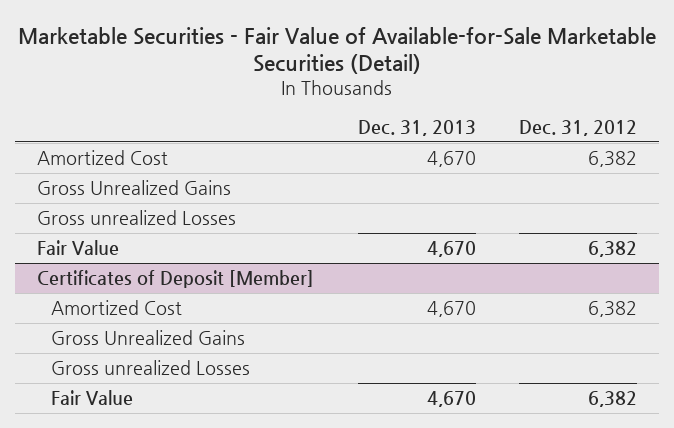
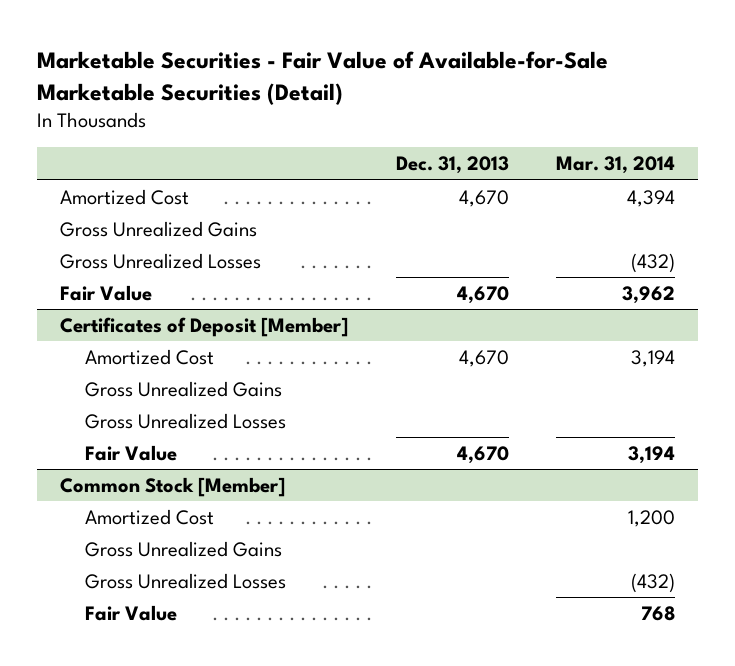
- | Dec. 31, 2013 | Dec. 31, 2012
+ | Dec. 31, 2013 | Mar. 31, 2014
- Gross unrealized Losses
+ Gross Unrealized Losses | | (432)
@ Certificates of Deposit [Member]
- Gross unrealized Losses
+ Gross Unrealized Losses
+ Common Stock [Member]
+ Amortized Cost | | 1,200
+ Gross Unrealized Gains
+ Gross Unrealized Losses | | (432)
+ Fair Value | | 768

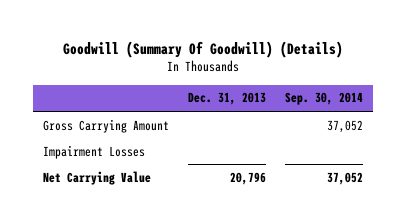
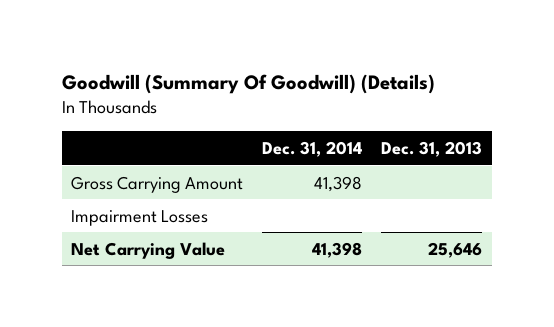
- | Dec. 31, 2013 | Sep. 30, 2014
+ | Dec. 31, 2014 | Dec. 31, 2013
- Net Carrying Value | 20,796 | 37,052
+ Net Carrying Value | 41,398 | 25,646

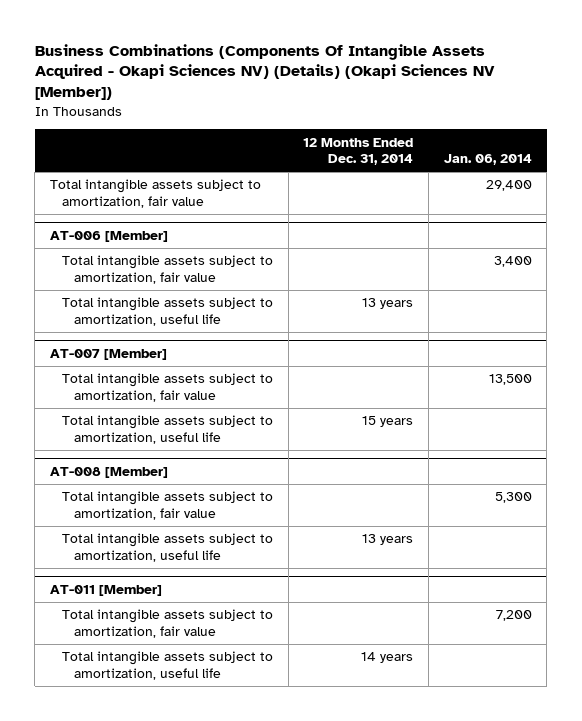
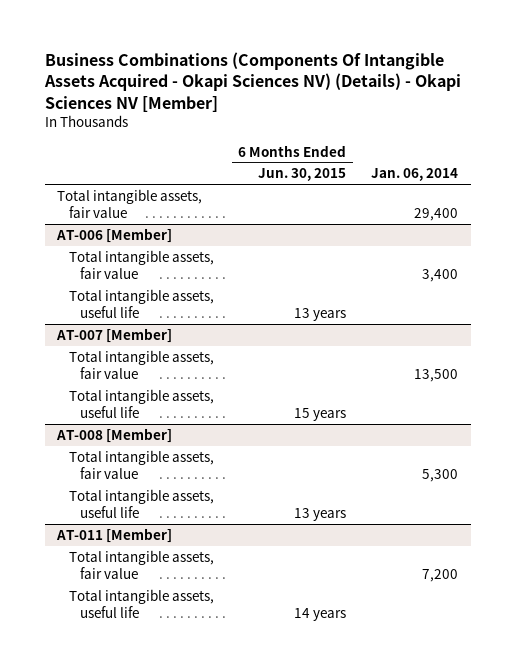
- Business Combinations (Components Of Intangible Assets Acquired - Okapi Sciences NV) (Details) (Okapi Sciences NV [Member])
+ Business Combinations (Components Of Intangible Assets Acquired - Okapi Sciences NV) (Details) - Okapi Sciences NV [Member]
- | 12 Months Ended Dec. 31, 2014 | Jan. 06, 2014
+ | 6 Months Ended Jun. 30, 2015 | Jan. 06, 2014
- Total intangible assets subject to amortization, fair value | | 29,400
+ Total intangible assets, fair value | | 29,400
@ AT-006 [Member]
- Total intangible assets subject to amortization, fair value | | 3,400
- Total intangible assets subject to amortization, useful life | 13 years |
+ Total intangible assets, fair value | | 3,400
+ Total intangible assets, useful life | 13 years |
@ AT-007 [Member]
- Total intangible assets subject to amortization, fair value | | 13,500
- Total intangible assets subject to amortization, useful life | 15 years |
+ Total intangible assets, fair value | | 13,500
+ Total intangible assets, useful life | 15 years |
@ AT-008 [Member]
- Total intangible assets subject to amortization, fair value | | 5,300
- Total intangible assets subject to amortization, useful life | 13 years |
+ Total intangible assets, fair value | | 5,300
+ Total intangible assets, useful life | 13 years |
@ AT-011 [Member]
- Total intangible assets subject to amortization, fair value | | 7,200
- Total intangible assets subject to amortization, useful life | 14 years |
+ Total intangible assets, fair value | | 7,200
+ Total intangible assets, useful life | 14 years |

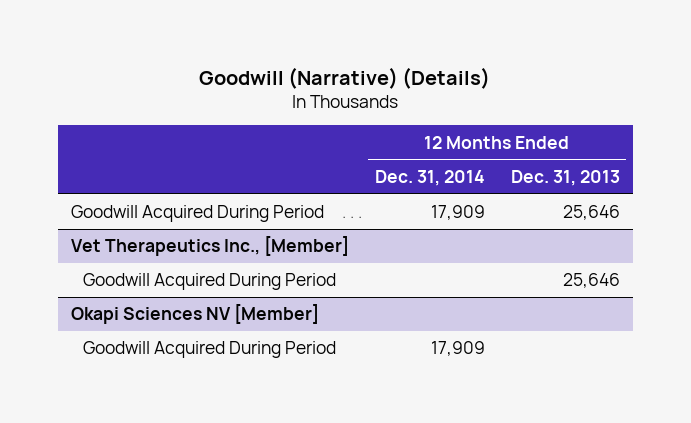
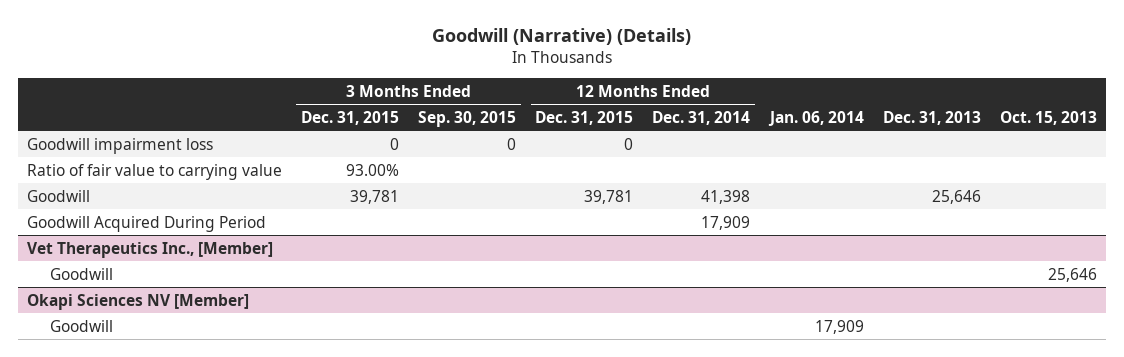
- | 12 Months Ended Dec. 31, 2014 | 12 Months Ended Dec. 31, 2013
+ | 3 Months Ended Dec. 31, 2015 | 3 Months Ended Sep. 30, 2015 | 12 Months Ended Dec. 31, 2015 | 12 Months Ended Dec. 31, 2014 | Jan. 06, 2014 | Dec. 31, 2013 | Oct. 15, 2013
+ Goodwill impairment loss | 0 | 0 | 0 | | | |
+ Ratio of fair value to carrying value | 93.00% | | | | | |
+ Goodwill | 39,781 | | 39,781 | 41,398 | | 25,646 |
@ Vet Therapeutics Inc., [Member]
- Goodwill Acquired During Period | | 25,646
+ Goodwill | | | | | | | 25,646
@ Okapi Sciences NV [Member]
- Goodwill Acquired During Period | 17,909 |
+ Goodwill | | | | | 17,909 | |

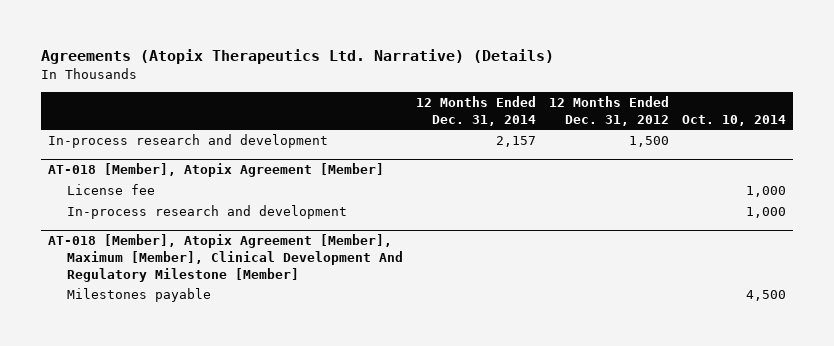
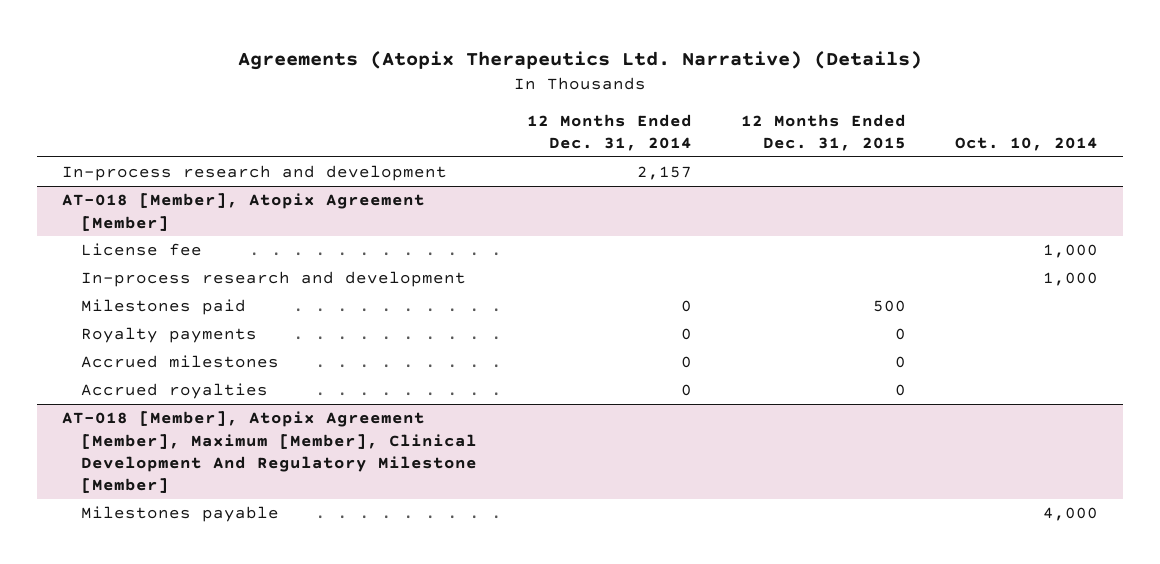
- | 12 Months Ended Dec. 31, 2014 | 12 Months Ended Dec. 31, 2012 | Oct. 10, 2014
+ | 12 Months Ended Dec. 31, 2014 | 12 Months Ended Dec. 31, 2015 | Oct. 10, 2014
@ AT-018 [Member], Atopix Agreement [Member]
+ Milestones paid | 0 | 500 |
+ Royalty payments | 0 | 0 |
+ Accrued milestones | 0 | 0 |
+ Accrued royalties | 0 | 0 |
@ AT-018 [Member], Atopix Agreement [Member], Maximum [Member], Clinical Development And Regulatory Milestone [Member]
- Milestones payable | | | 4,500
+ Milestones payable | | | 4,000

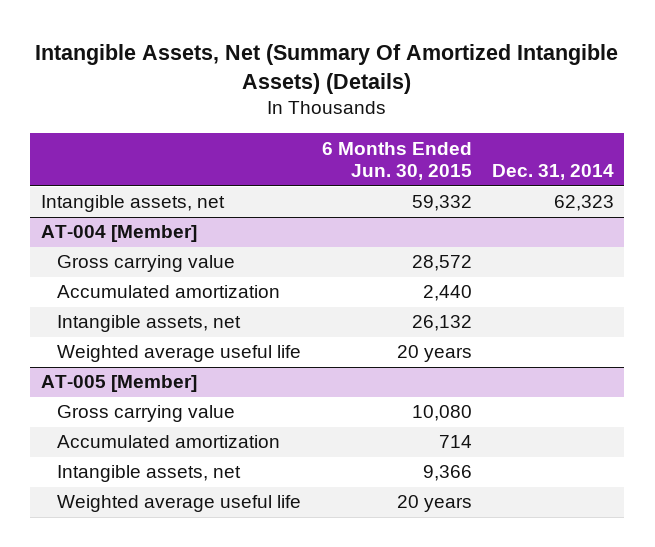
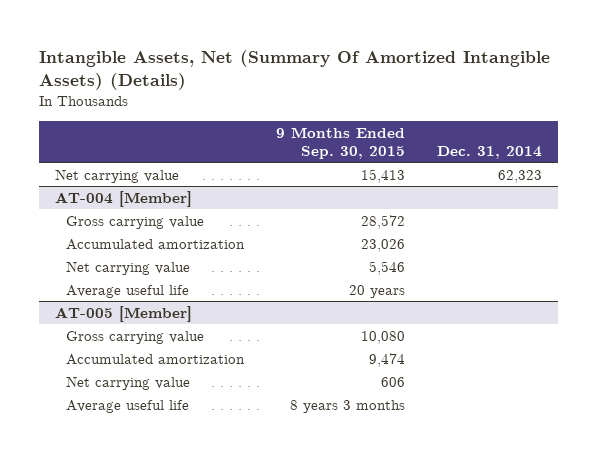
- | 6 Months Ended Jun. 30, 2015 | Dec. 31, 2014
+ | 9 Months Ended Sep. 30, 2015 | Dec. 31, 2014
- Intangible assets, net | 59,332 | 62,323
+ Net carrying value | 15,413 | 62,323
@ AT-004 [Member]
- Intangible assets, net | 26,132 |
- Weighted average useful life | 20 years |
+ Net carrying value | 5,546 |
+ Average useful life | 20 years |
@ AT-005 [Member]
- Intangible assets, net | 9,366 |
- Weighted average useful life | 20 years |
+ Net carrying value | 606 |
+ Average useful life | 8 years 3 months |

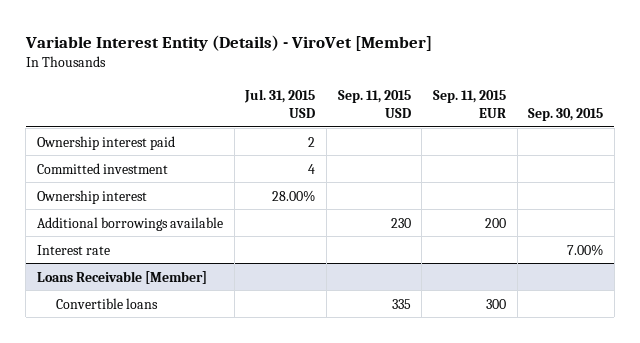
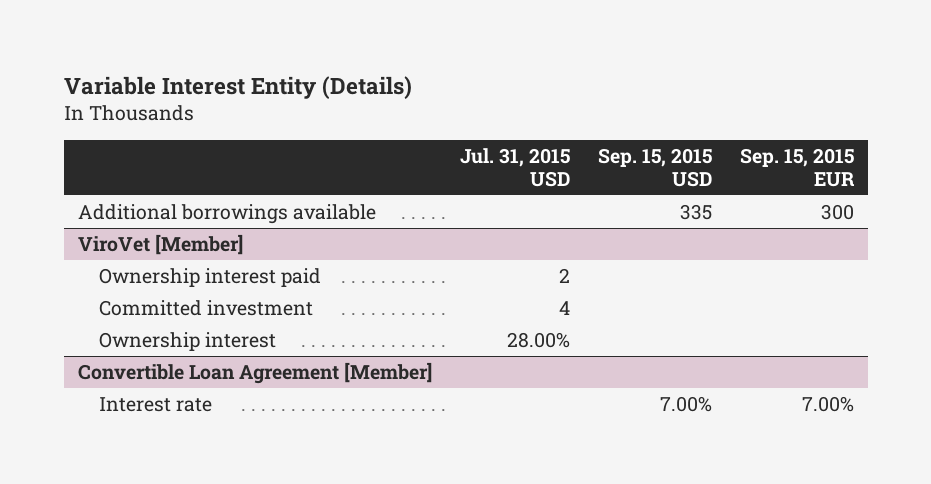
- Variable Interest Entity (Details) - ViroVet [Member]
+ Variable Interest Entity (Details)
- | Jul. 31, 2015 USD | Sep. 11, 2015 USD | Sep. 11, 2015 EUR | Sep. 30, 2015
+ | Jul. 31, 2015 USD | Sep. 15, 2015 USD | Sep. 15, 2015 EUR
- Ownership interest paid | 2 | | |
- Committed investment | 4 | | |
- Ownership interest | 28.00% | | |
- Interest rate | | | | 7.00%
- Loans Receivable [Member]
- Convertible loans | | 335 | 300 |
+ ViroVet [Member]
+ Ownership interest paid | 2 | |
+ Committed investment | 4 | |
+ Ownership interest | 28.00% | |
+ Convertible Loan Agreement [Member]
+ Interest rate | | 7.00% | 7.00%

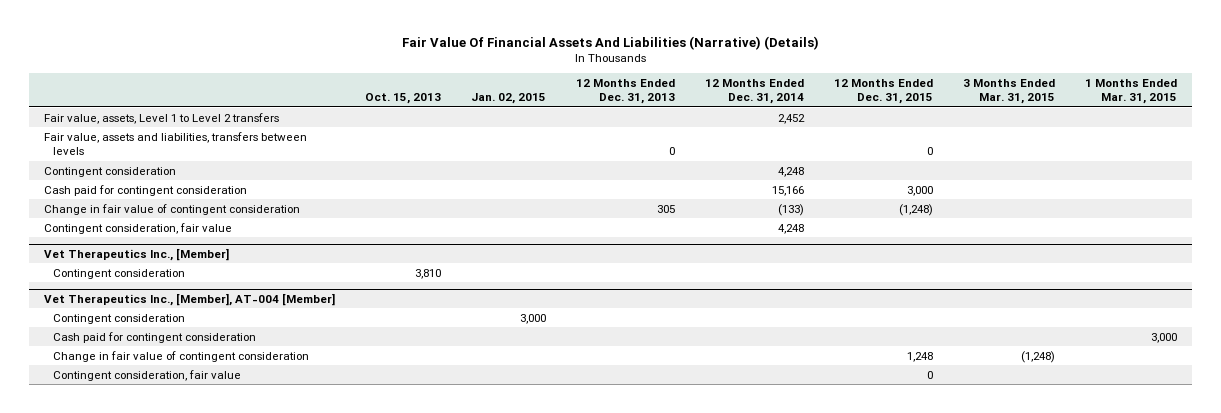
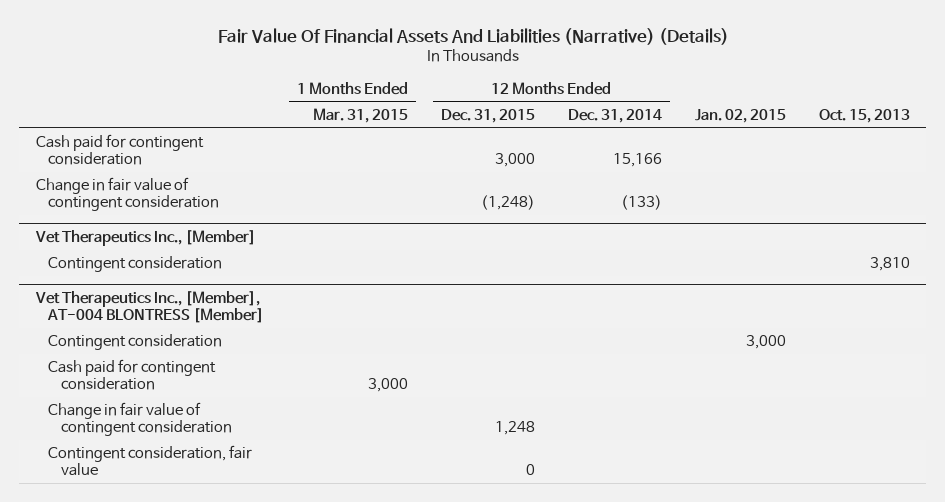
- | Oct. 15, 2013 | Jan. 02, 2015 | 12 Months Ended Dec. 31, 2013 | 12 Months Ended Dec. 31, 2014 | 12 Months Ended Dec. 31, 2015 | 3 Months Ended Mar. 31, 2015 | 1 Months Ended Mar. 31, 2015
+ | 1 Months Ended Mar. 31, 2015 | 12 Months Ended Dec. 31, 2015 | 12 Months Ended Dec. 31, 2014 | Jan. 02, 2015 | Oct. 15, 2013
- Fair value, assets, Level 1 to Level 2 transfers | | | | 2,452 | | |
- Fair value, assets and liabilities, transfers between levels | | | 0 | | 0 | |
- Contingent consideration | | | | 4,248 | | |
- Contingent consideration, fair value | | | | 4,248 | | |
- Vet Therapeutics Inc., [Member], AT-004 [Member]
+ Vet Therapeutics Inc., [Member], AT-004 BLONTRESS [Member]

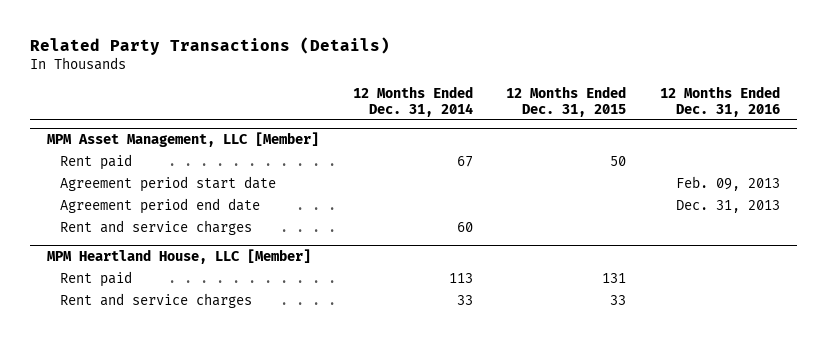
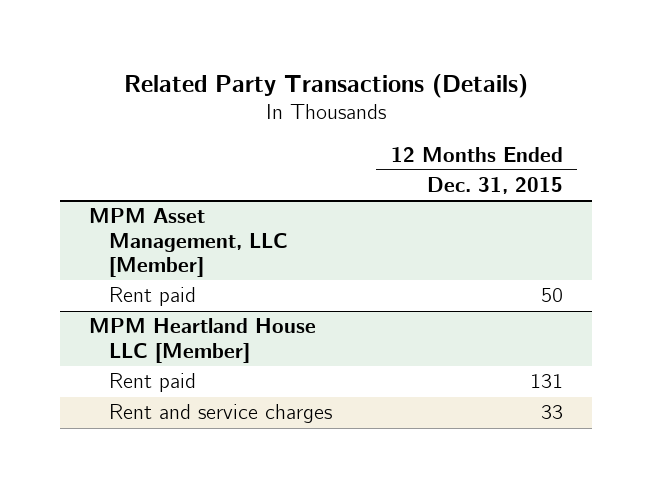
- | 12 Months Ended Dec. 31, 2014 | 12 Months Ended Dec. 31, 2015 | 12 Months Ended Dec. 31, 2016
+ | 12 Months Ended Dec. 31, 2015
@ MPM Asset Management, LLC [Member]
- Agreement period start date | | | Feb. 09, 2013
- Agreement period end date | | | Dec. 31, 2013
- Rent and service charges | 60 | |
- MPM Heartland House, LLC [Member]
+ MPM Heartland House LLC [Member]

